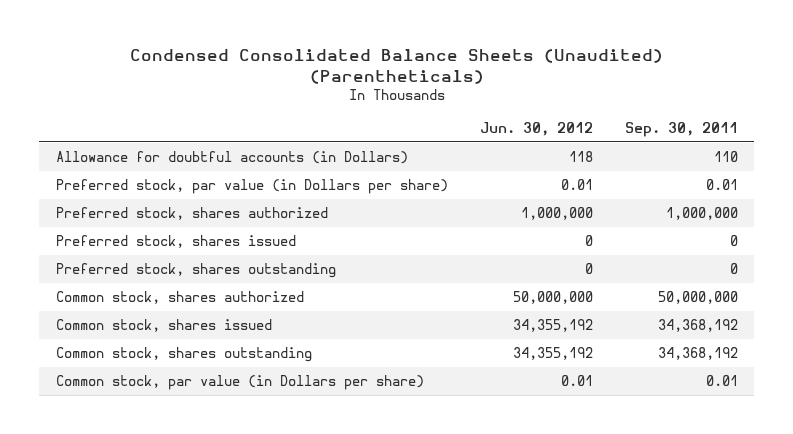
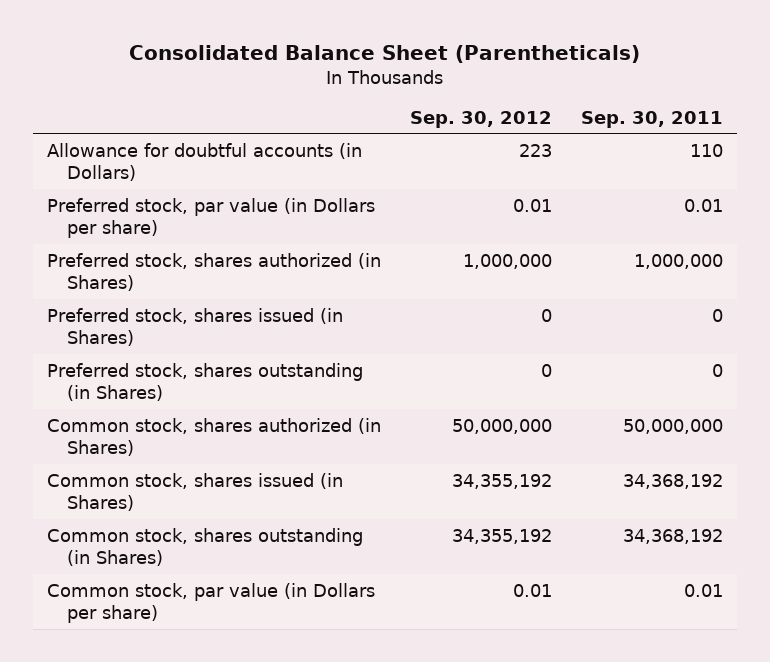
- Condensed Consolidated Balance Sheets (Unaudited) (Parentheticals)
+ Consolidated Balance Sheet (Parentheticals)
- | Jun. 30, 2012 | Sep. 30, 2011
+ | Sep. 30, 2012 | Sep. 30, 2011
- Preferred stock, shares authorized | 1,000,000 | 1,000,000
- Preferred stock, shares issued | 0 | 0
- Preferred stock, shares outstanding | 0 | 0
- Common stock, shares authorized | 50,000,000 | 50,000,000
- Common stock, shares issued | 34,355,192 | 34,368,192
- Common stock, shares outstanding | 34,355,192 | 34,368,192
+ Preferred stock, shares authorized (in Shares) | 1,000,000 | 1,000,000
+ Preferred stock, shares issued (in Shares) | 0 | 0
+ Preferred stock, shares outstanding (in Shares) | 0 | 0
+ Common stock, shares authorized (in Shares) | 50,000,000 | 50,000,000
+ Common stock, shares issued (in Shares) | 34,355,192 | 34,368,192
+ Common stock, shares outstanding (in Shares) | 34,355,192 | 34,368,192

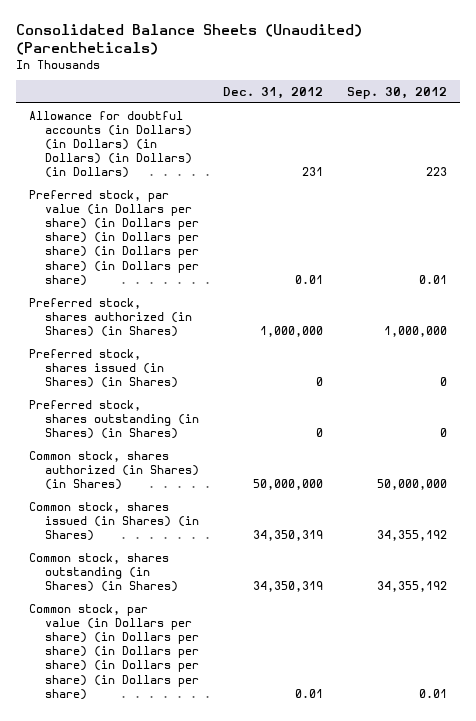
- Consolidated Balance Sheet (Parentheticals)
+ Consolidated Balance Sheets (Unaudited) (Parentheticals)
- | Sep. 30, 2012 | Sep. 30, 2011
+ | Dec. 31, 2012 | Sep. 30, 2012
- Allowance for doubtful accounts (in Dollars) | 223 | 110
- Preferred stock, par value (in Dollars per share) | 0.01 | 0.01
- Preferred stock, shares authorized (in Shares) | 1,000,000 | 1,000,000
- Preferred stock, shares issued (in Shares) | 0 | 0
- Preferred stock, shares outstanding (in Shares) | 0 | 0
- Common stock, shares authorized (in Shares) | 50,000,000 | 50,000,000
- Common stock, shares issued (in Shares) | 34,355,192 | 34,368,192
- Common stock, shares outstanding (in Shares) | 34,355,192 | 34,368,192
- Common stock, par value (in Dollars per share) | 0.01 | 0.01
+ Allowance for doubtful accounts (in Dollars) (in Dollars) (in Dollars) (in Dollars) (in Dollars) | 231 | 223
+ Preferred stock, par value (in Dollars per share) (in Dollars per share) (in Dollars per share) (in Dollars per share) (in Dollars per share) | 0.01 | 0.01
+ Preferred stock, shares authorized (in Shares) (in Shares) | 1,000,000 | 1,000,000
+ Preferred stock, shares issued (in Shares) (in Shares) | 0 | 0
+ Preferred stock, shares outstanding (in Shares) (in Shares) | 0 | 0
+ Common stock, shares authorized (in Shares) (in Shares) | 50,000,000 | 50,000,000
+ Common stock, shares issued (in Shares) (in Shares) | 34,350,319 | 34,355,192
+ Common stock, shares outstanding (in Shares) (in Shares) | 34,350,319 | 34,355,192
+ Common stock, par value (in Dollars per share) (in Dollars per share) (in Dollars per share) (in Dollars per share) (in Dollars per share) | 0.01 | 0.01

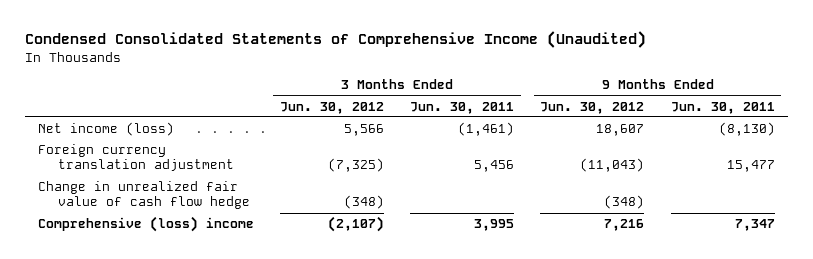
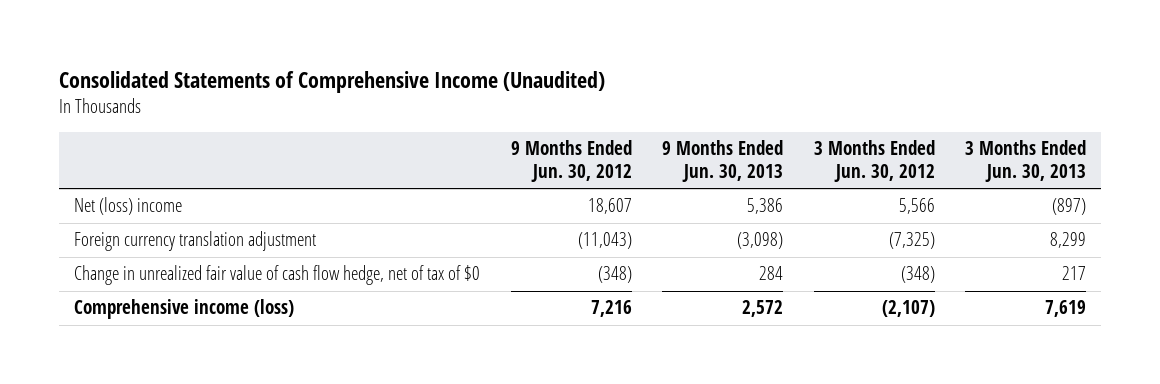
- Condensed Consolidated Statements of Comprehensive Income (Unaudited)
+ Consolidated Statements of Comprehensive Income (Unaudited)
- | 3 Months Ended Jun. 30, 2012 | 3 Months Ended Jun. 30, 2011 | 9 Months Ended Jun. 30, 2012 | 9 Months Ended Jun. 30, 2011
+ | 9 Months Ended Jun. 30, 2012 | 9 Months Ended Jun. 30, 2013 | 3 Months Ended Jun. 30, 2012 | 3 Months Ended Jun. 30, 2013
- Net income (loss) | 5,566 | (1,461) | 18,607 | (8,130)
+ Net (loss) income | 18,607 | 5,386 | 5,566 | (897)
- Change in unrealized fair value of cash flow hedge | (348) | | (348) |
- Comprehensive (loss) income | (2,107) | 3,995 | 7,216 | 7,347
+ Change in unrealized fair value of cash flow hedge, net of tax of $0 | (348) | 284 | (348) | 217
+ Comprehensive income (loss) | 7,216 | 2,572 | (2,107) | 7,619

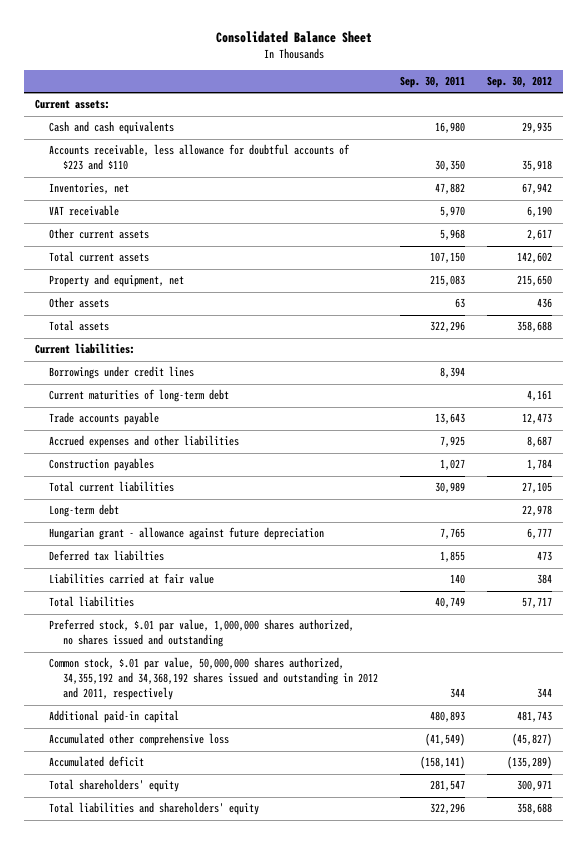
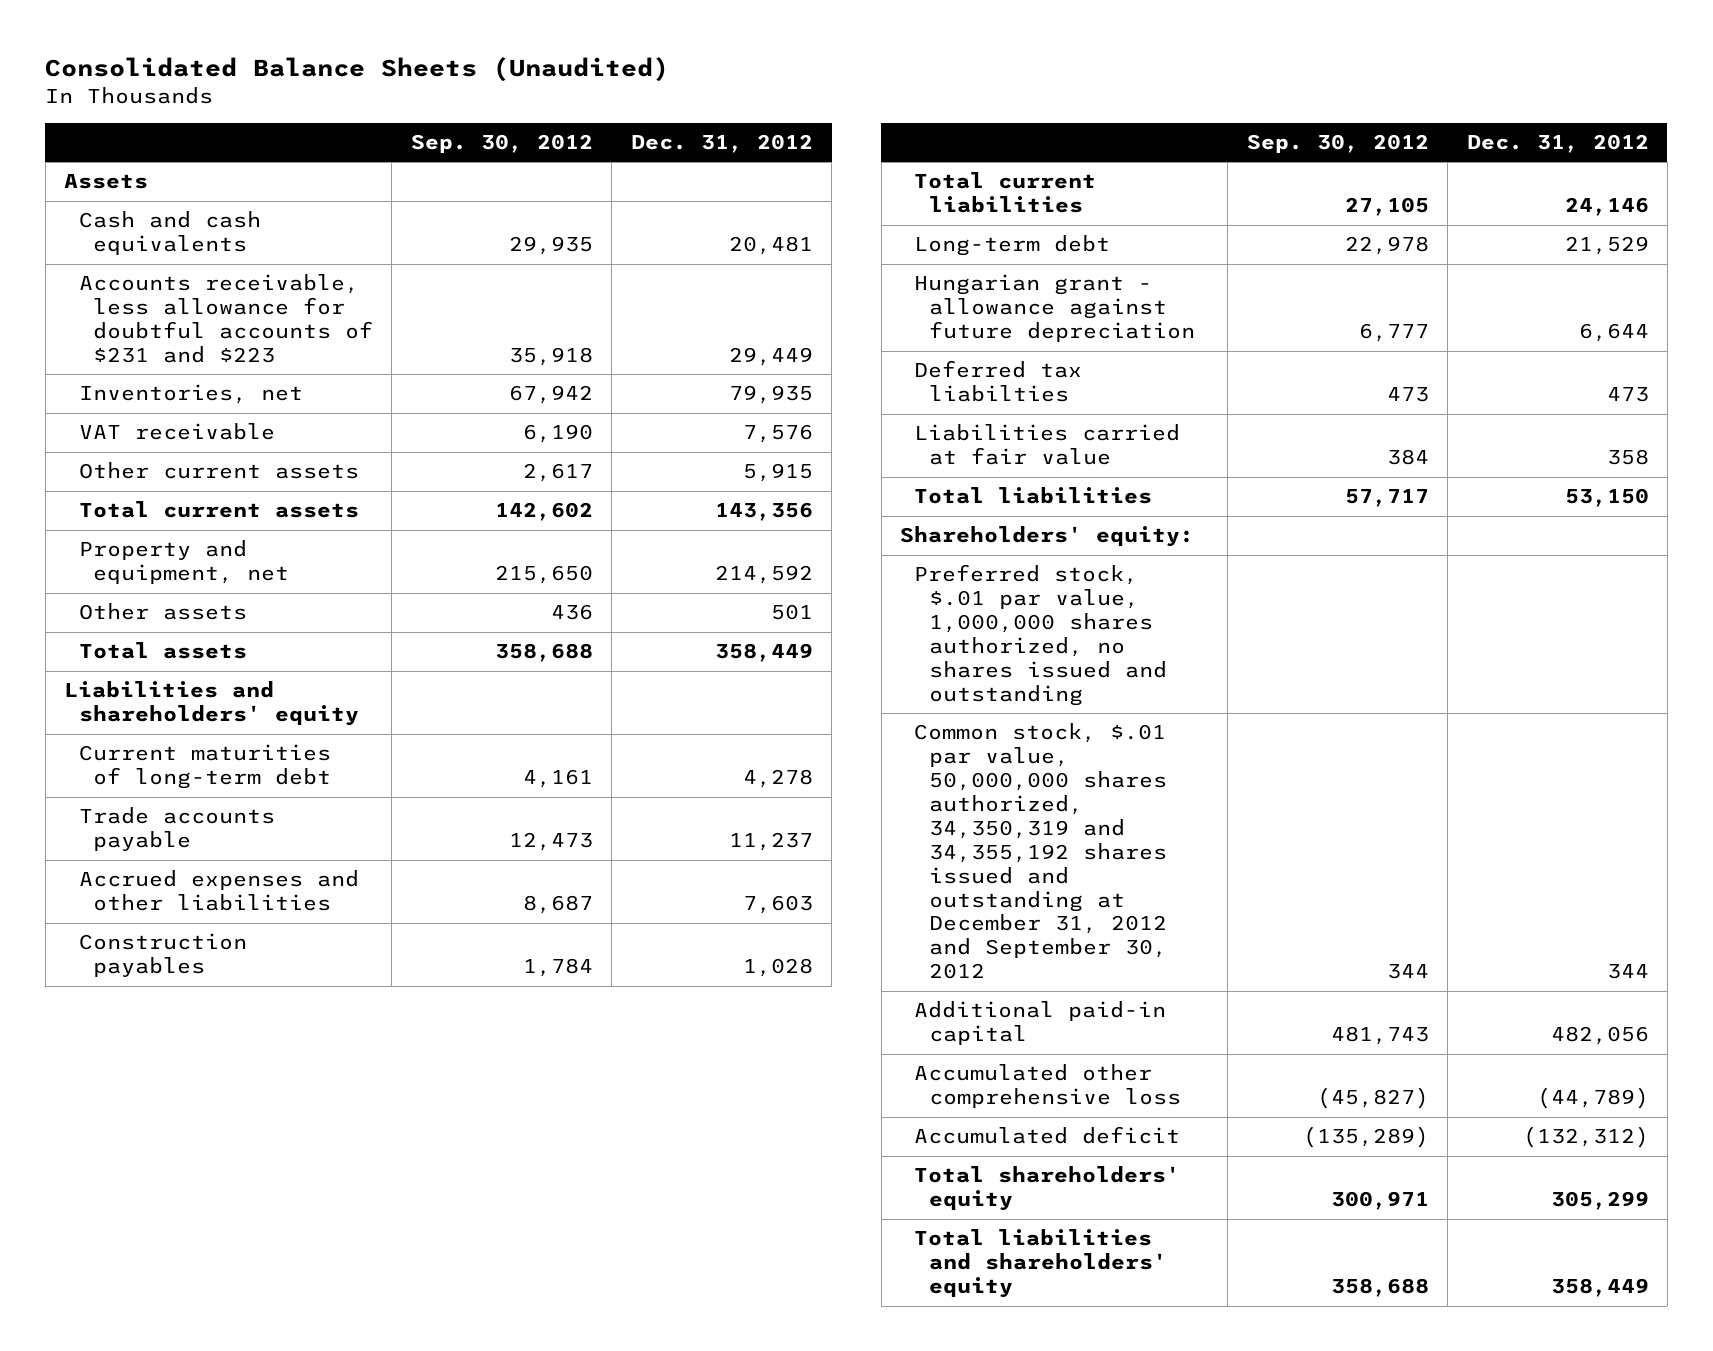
- Consolidated Balance Sheet
+ Consolidated Balance Sheets (Unaudited)
- | Sep. 30, 2011 | Sep. 30, 2012
+ | Sep. 30, 2012 | Dec. 31, 2012
- Current assets:
+ Assets
- Accounts receivable, less allowance for doubtful accounts of $223 and $110 | 30,350 | 35,918
+ Accounts receivable, less allowance for doubtful accounts of $231 and $223 | 35,918 | 29,449
- Current liabilities:
- Borrowings under credit lines | 8,394 |
+ Liabilities and shareholders' equity
+ Shareholders' equity:
- Common stock, $.01 par value, 50,000,000 shares authorized, 34,355,192 and 34,368,192 shares issued and outstanding in 2012 and 2011, respectively | 344 | 344
+ Common stock, $.01 par value, 50,000,000 shares authorized, 34,350,319 and 34,355,192 shares issued and outstanding at December 31, 2012 and September 30, 2012 | 344 | 344

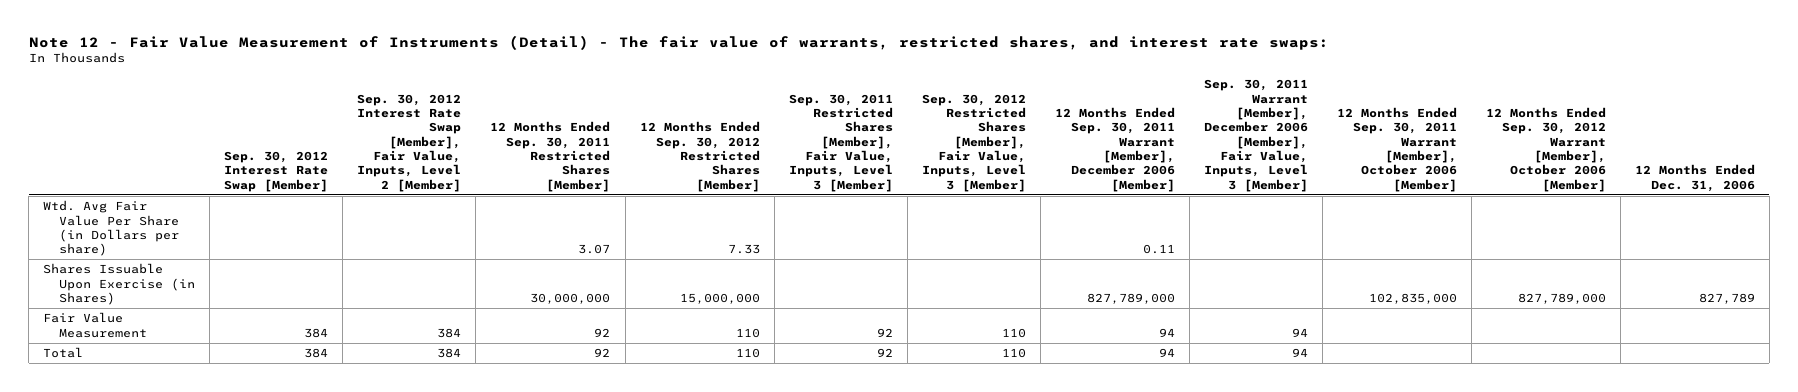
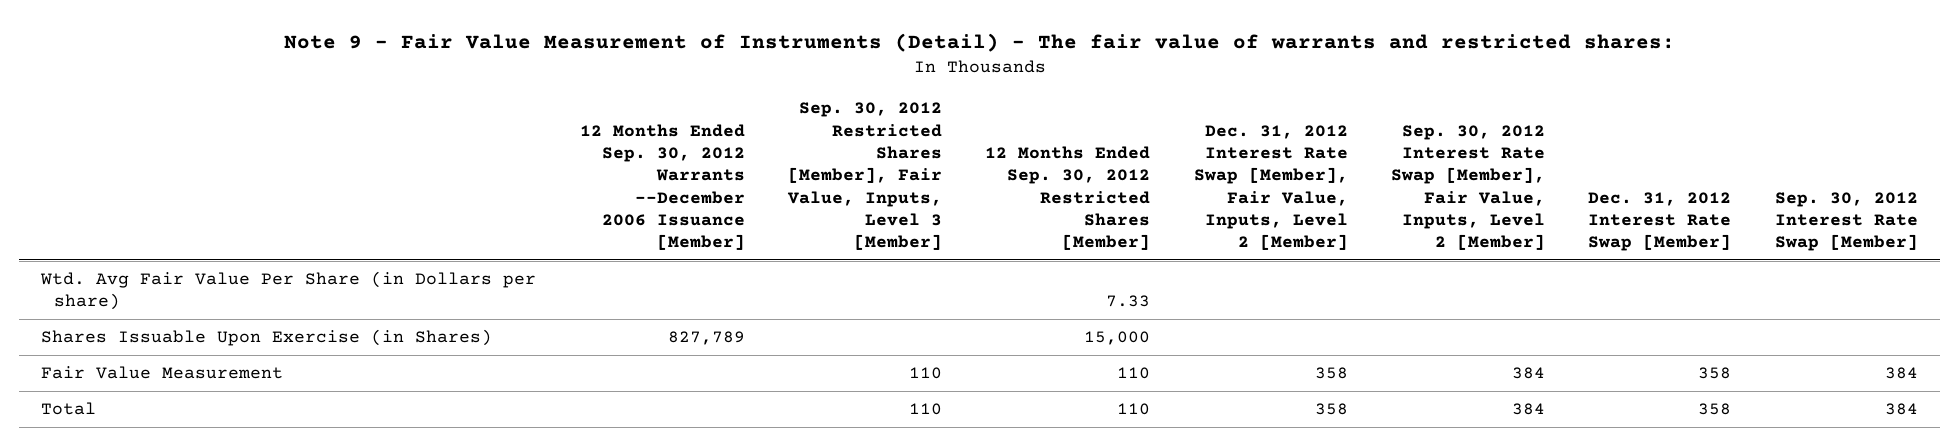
- Note 12 - Fair Value Measurement of Instruments (Detail) - The fair value of warrants, restricted shares, and interest rate swaps:
+ Note 9 - Fair Value Measurement of Instruments (Detail) - The fair value of warrants and restricted shares:
- | Sep. 30, 2012 Interest Rate Swap [Member] | Sep. 30, 2012 Interest Rate Swap [Member], Fair Value, Inputs, Level 2 [Member] | 12 Months Ended Sep. 30, 2011 Restricted Shares [Member] | 12 Months Ended Sep. 30, 2012 Restricted Shares [Member] | Sep. 30, 2011 Restricted Shares [Member], Fair Value, Inputs, Level 3 [Member] | Sep. 30, 2012 Restricted Shares [Member], Fair Value, Inputs, Level 3 [Member] | 12 Months Ended Sep. 30, 2011 Warrant [Member], December 2006 [Member] | Sep. 30, 2011 Warrant [Member], December 2006 [Member], Fair Value, Inputs, Level 3 [Member] | 12 Months Ended Sep. 30, 2011 Warrant [Member], October 2006 [Member] | 12 Months Ended Sep. 30, 2012 Warrant [Member], October 2006 [Member] | 12 Months Ended Dec. 31, 2006
+ | 12 Months Ended Sep. 30, 2012 Warrants --December 2006 Issuance [Member] | Sep. 30, 2012 Restricted Shares [Member], Fair Value, Inputs, Level 3 [Member] | 12 Months Ended Sep. 30, 2012 Restricted Shares [Member] | Dec. 31, 2012 Interest Rate Swap [Member], Fair Value, Inputs, Level 2 [Member] | Sep. 30, 2012 Interest Rate Swap [Member], Fair Value, Inputs, Level 2 [Member] | Dec. 31, 2012 Interest Rate Swap [Member] | Sep. 30, 2012 Interest Rate Swap [Member]
- Shares Issuable Upon Exercise (in Shares) | | | 30,000,000 | 15,000,000 | | | 827,789,000 | | 102,835,000 | 827,789,000 | 827,789
+ Shares Issuable Upon Exercise (in Shares) | 827,789 | | 15,000 | | | |

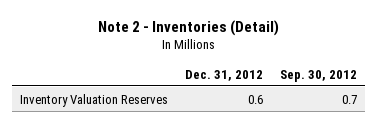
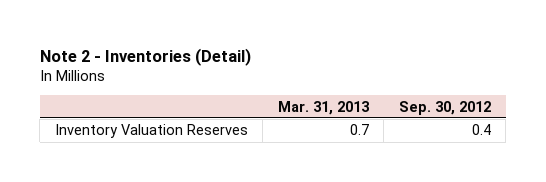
- | Dec. 31, 2012 | Sep. 30, 2012
+ | Mar. 31, 2013 | Sep. 30, 2012
- Inventory Valuation Reserves | 0.6 | 0.7
+ Inventory Valuation Reserves | 0.7 | 0.4

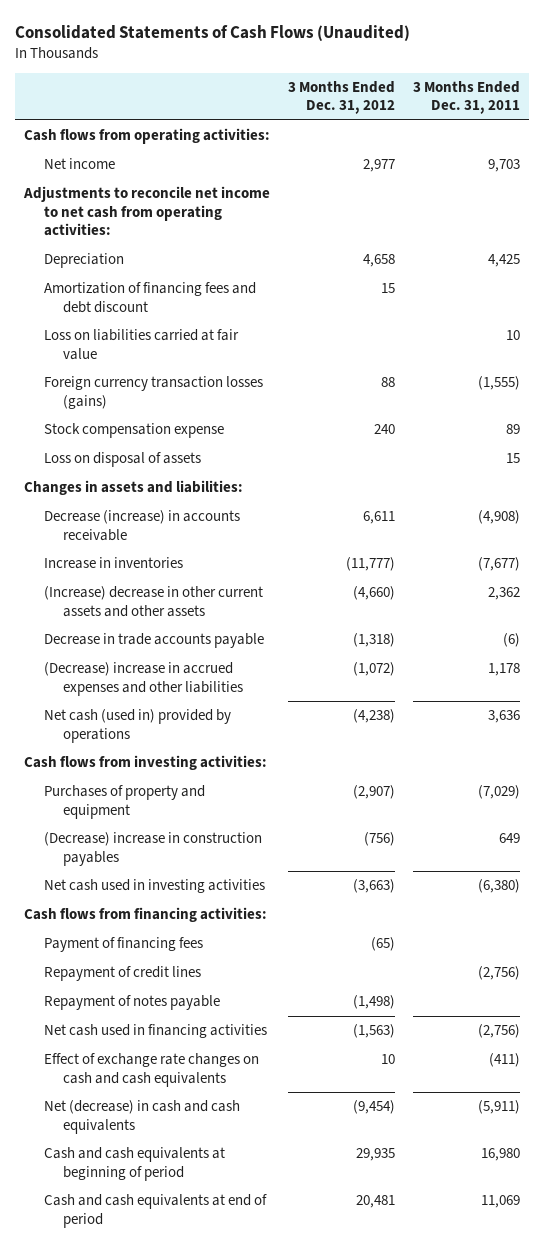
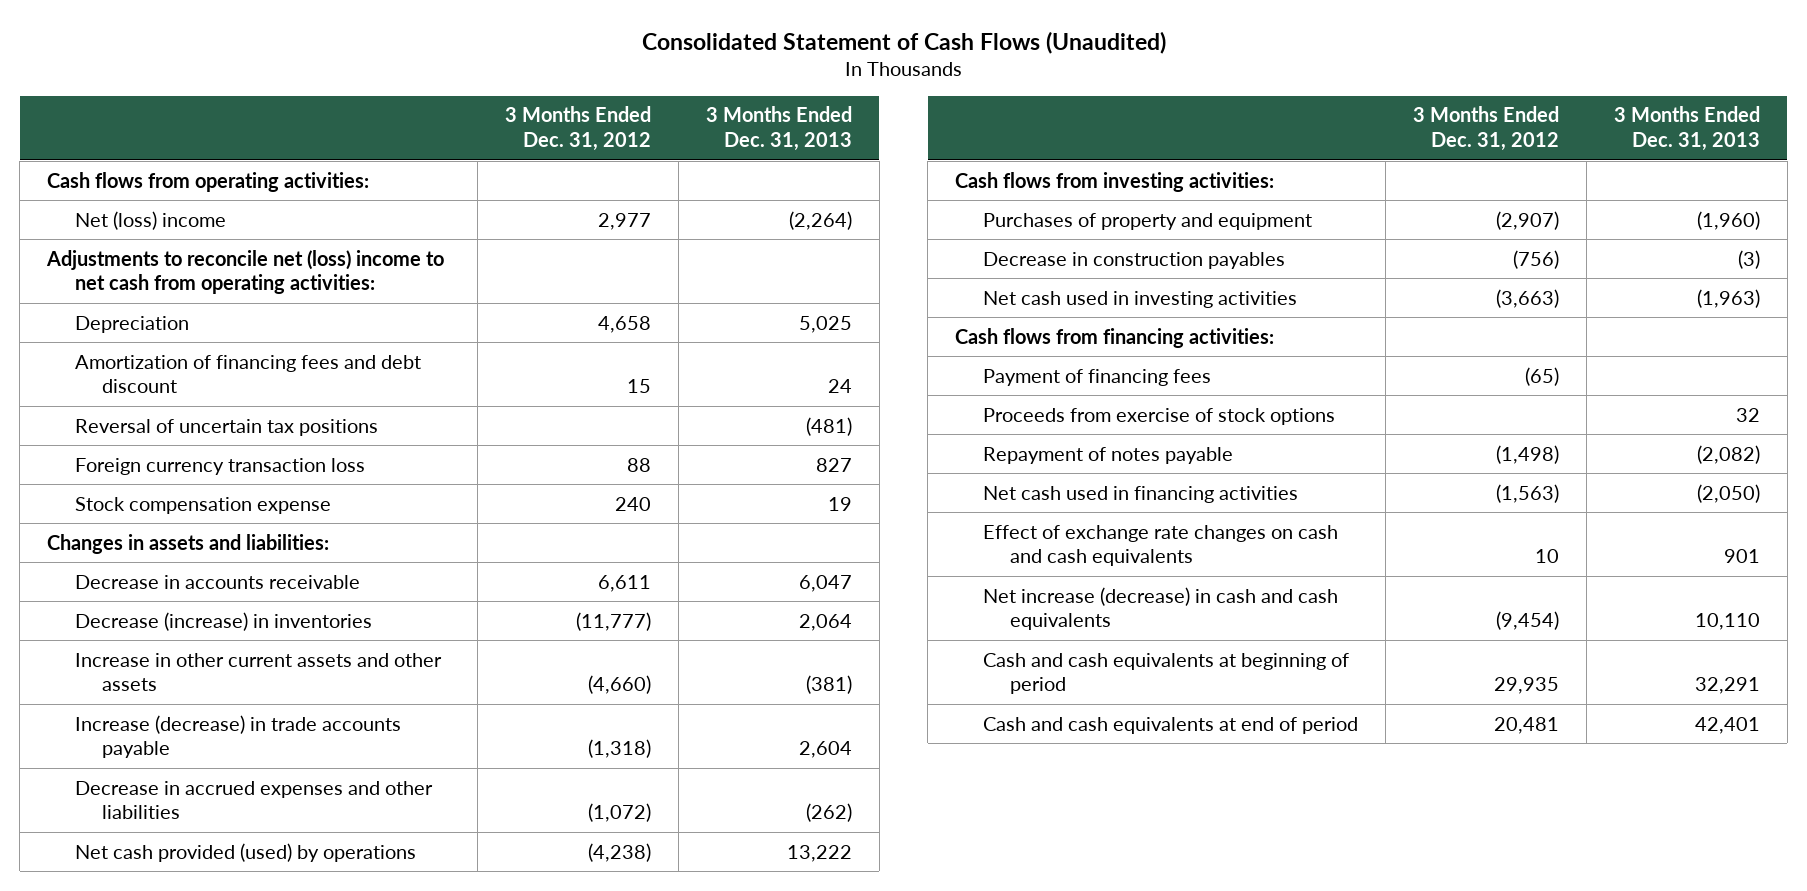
- Consolidated Statements of Cash Flows (Unaudited)
+ Consolidated Statement of Cash Flows (Unaudited)
- | 3 Months Ended Dec. 31, 2012 | 3 Months Ended Dec. 31, 2011
+ | 3 Months Ended Dec. 31, 2012 | 3 Months Ended Dec. 31, 2013
- Net income | 2,977 | 9,703
- Adjustments to reconcile net income to net cash from operating activities:
+ Net (loss) income | 2,977 | (2,264)
+ Adjustments to reconcile net (loss) income to net cash from operating activities:
- Loss on liabilities carried at fair value | | 10
- Foreign currency transaction losses (gains) | 88 | (1,555)
+ Reversal of uncertain tax positions | | (481)
+ Foreign currency transaction loss | 88 | 827
- Loss on disposal of assets | | 15
- Decrease (increase) in accounts receivable | 6,611 | (4,908)
- Increase in inventories | (11,777) | (7,677)
- (Increase) decrease in other current assets and other assets | (4,660) | 2,362
- Decrease in trade accounts payable | (1,318) | (6)
- (Decrease) increase in accrued expenses and other liabilities | (1,072) | 1,178
- Net cash (used in) provided by operations | (4,238) | 3,636
+ Decrease in accounts receivable | 6,611 | 6,047
+ Decrease (increase) in inventories | (11,777) | 2,064
+ Increase in other current assets and other assets | (4,660) | (381)
+ Increase (decrease) in trade accounts payable | (1,318) | 2,604
+ Decrease in accrued expenses and other liabilities | (1,072) | (262)
+ Net cash provided (used) by operations | (4,238) | 13,222
- (Decrease) increase in construction payables | (756) | 649
+ Decrease in construction payables | (756) | (3)
- Repayment of credit lines | | (2,756)
+ Proceeds from exercise of stock options | | 32
- Net (decrease) in cash and cash equivalents | (9,454) | (5,911)
+ Net increase (decrease) in cash and cash equivalents | (9,454) | 10,110

